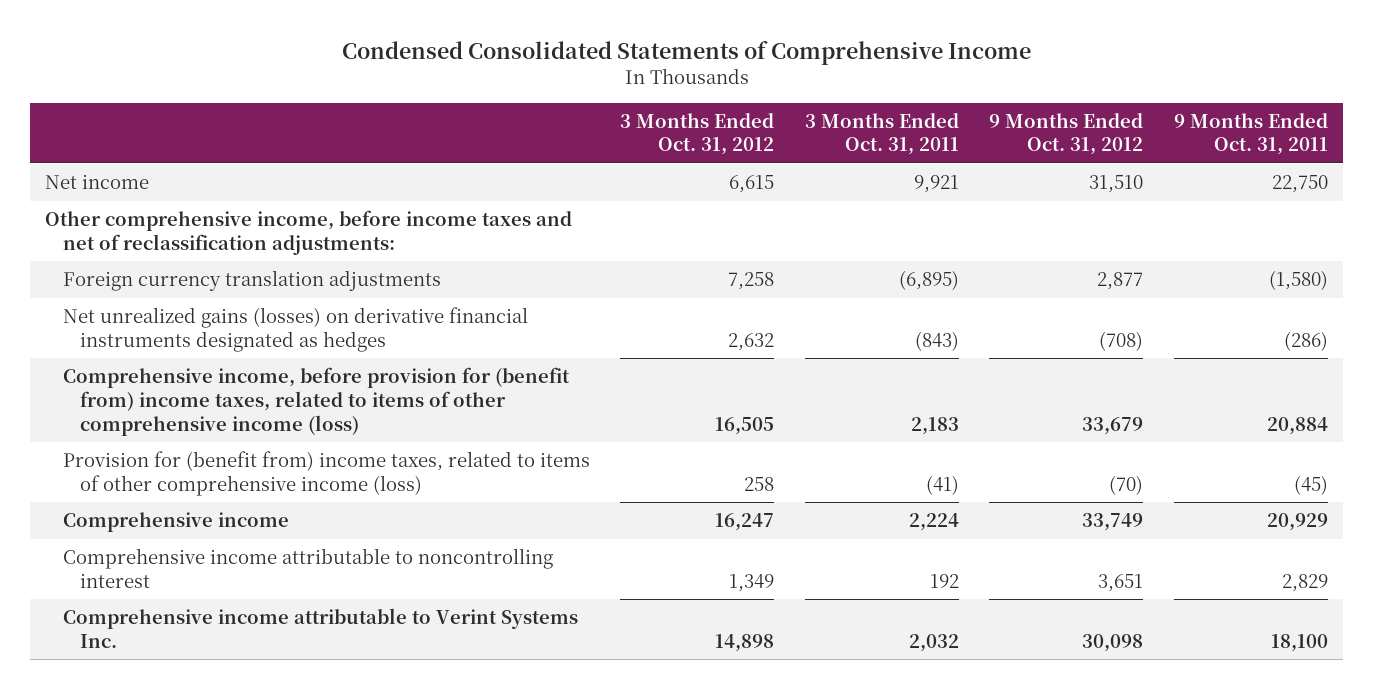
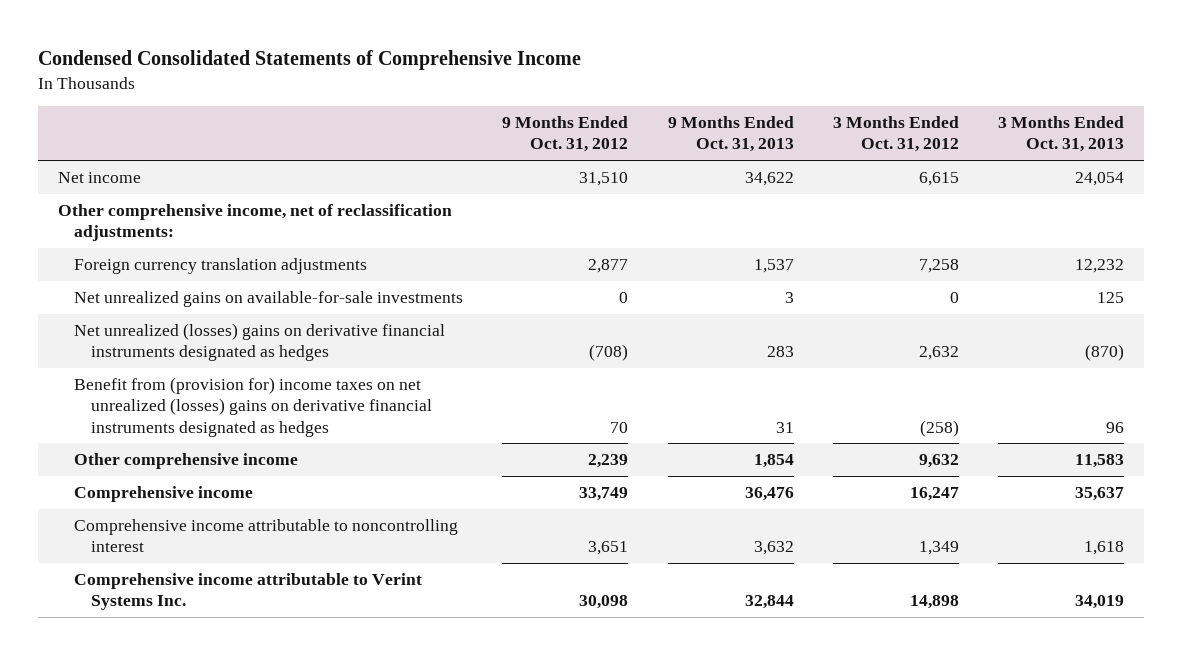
- | 3 Months Ended Oct. 31, 2012 | 3 Months Ended Oct. 31, 2011 | 9 Months Ended Oct. 31, 2012 | 9 Months Ended Oct. 31, 2011
+ | 9 Months Ended Oct. 31, 2012 | 9 Months Ended Oct. 31, 2013 | 3 Months Ended Oct. 31, 2012 | 3 Months Ended Oct. 31, 2013
- Other comprehensive income, before income taxes and net of reclassification adjustments:
+ Other comprehensive income, net of reclassification adjustments:
- Net unrealized gains (losses) on derivative financial instruments designated as hedges | 2,632 | (843) | (708) | (286)
- Comprehensive income, before provision for (benefit from) income taxes, related to items of other comprehensive income (loss) | 16,505 | 2,183 | 33,679 | 20,884
- Provision for (benefit from) income taxes, related to items of other comprehensive income (loss) | 258 | (41) | (70) | (45)
+ Net unrealized gains on available-for-sale investments | 0 | 3 | 0 | 125
+ Net unrealized (losses) gains on derivative financial instruments designated as hedges | (708) | 283 | 2,632 | (870)
+ Benefit from (provision for) income taxes on net unrealized (losses) gains on derivative financial instruments designated as hedges | 70 | 31 | (258) | 96
+ Other comprehensive income | 2,239 | 1,854 | 9,632 | 11,583

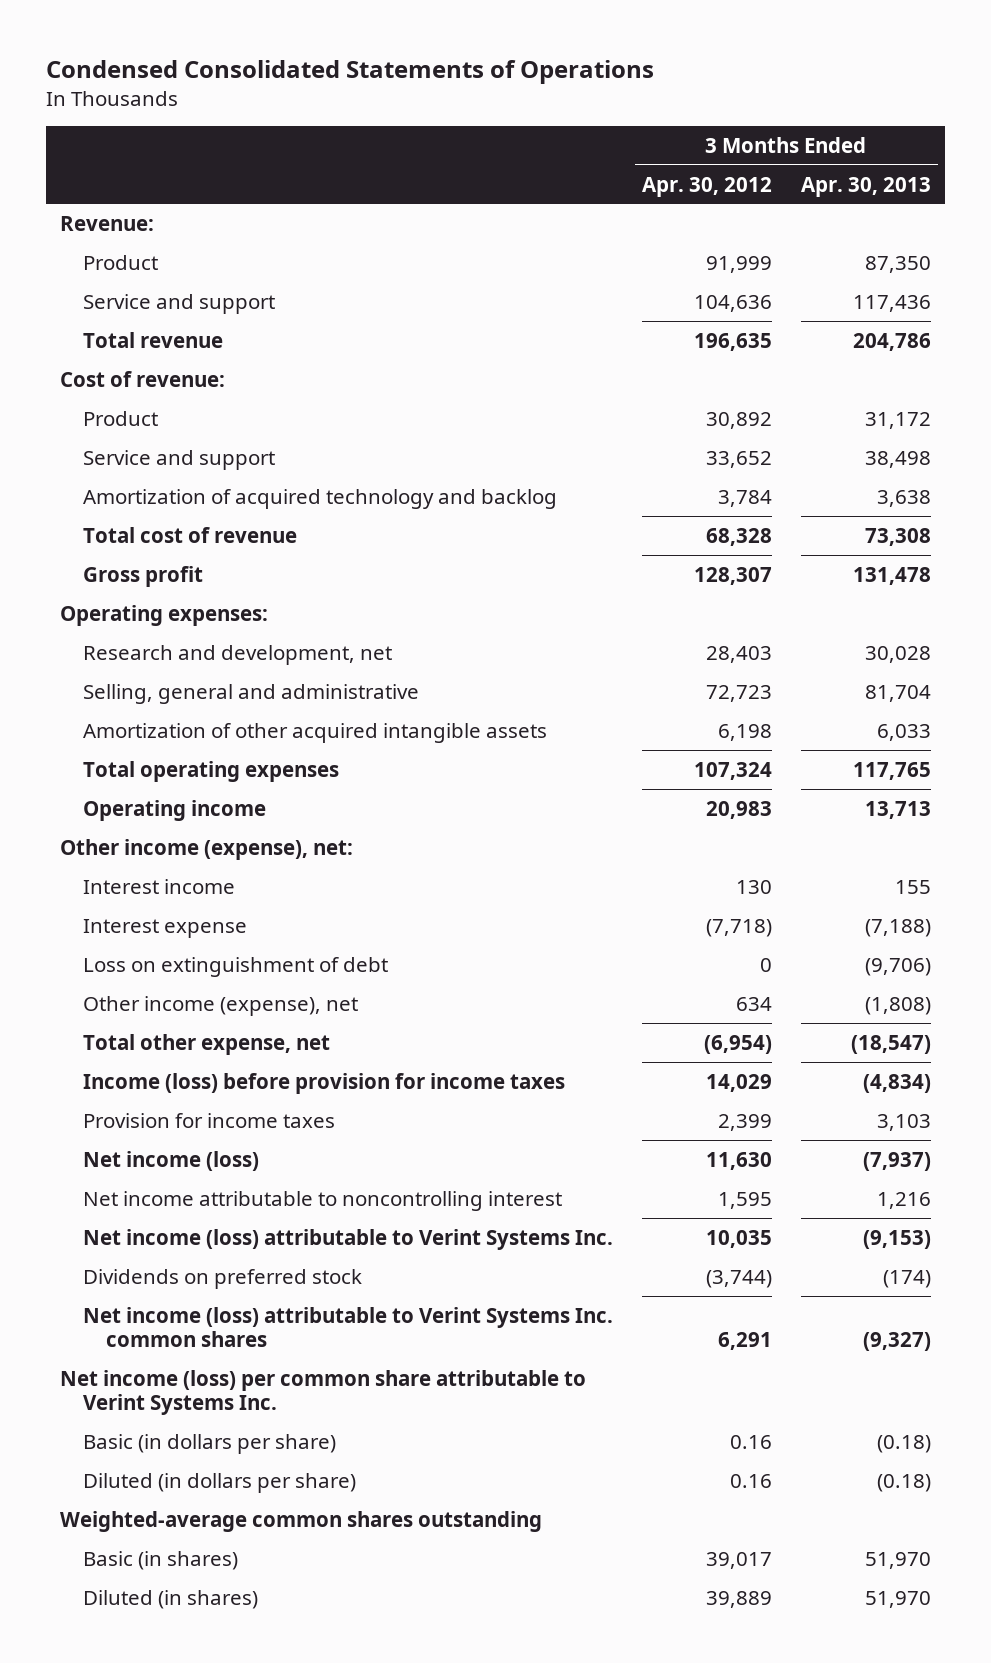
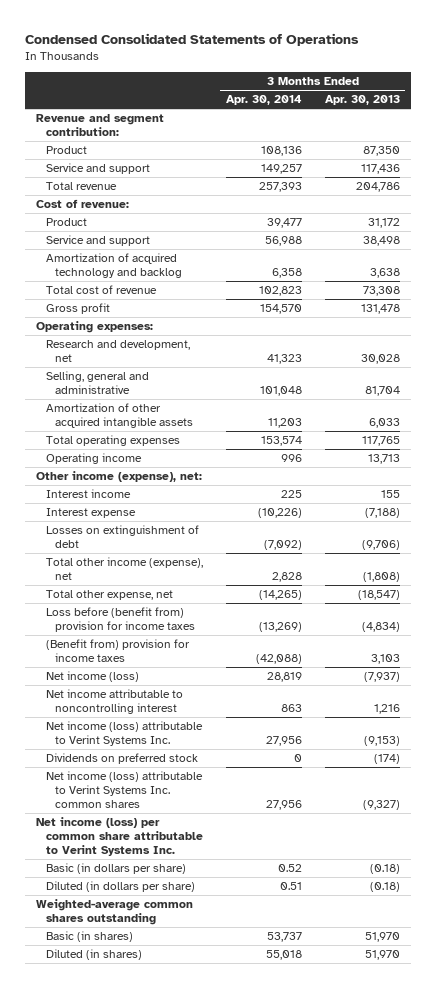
- | 3 Months Ended Apr. 30, 2012 | 3 Months Ended Apr. 30, 2013
+ | 3 Months Ended Apr. 30, 2014 | 3 Months Ended Apr. 30, 2013
- Revenue:
+ Revenue and segment contribution:
- Loss on extinguishment of debt | 0 | (9,706)
- Other income (expense), net | 634 | (1,808)
+ Losses on extinguishment of debt | (7,092) | (9,706)
+ Total other income (expense), net | 2,828 | (1,808)
- Income (loss) before provision for income taxes | 14,029 | (4,834)
- Provision for income taxes | 2,399 | 3,103
+ Loss before (benefit from) provision for income taxes | (13,269) | (4,834)
+ (Benefit from) provision for income taxes | (42,088) | 3,103

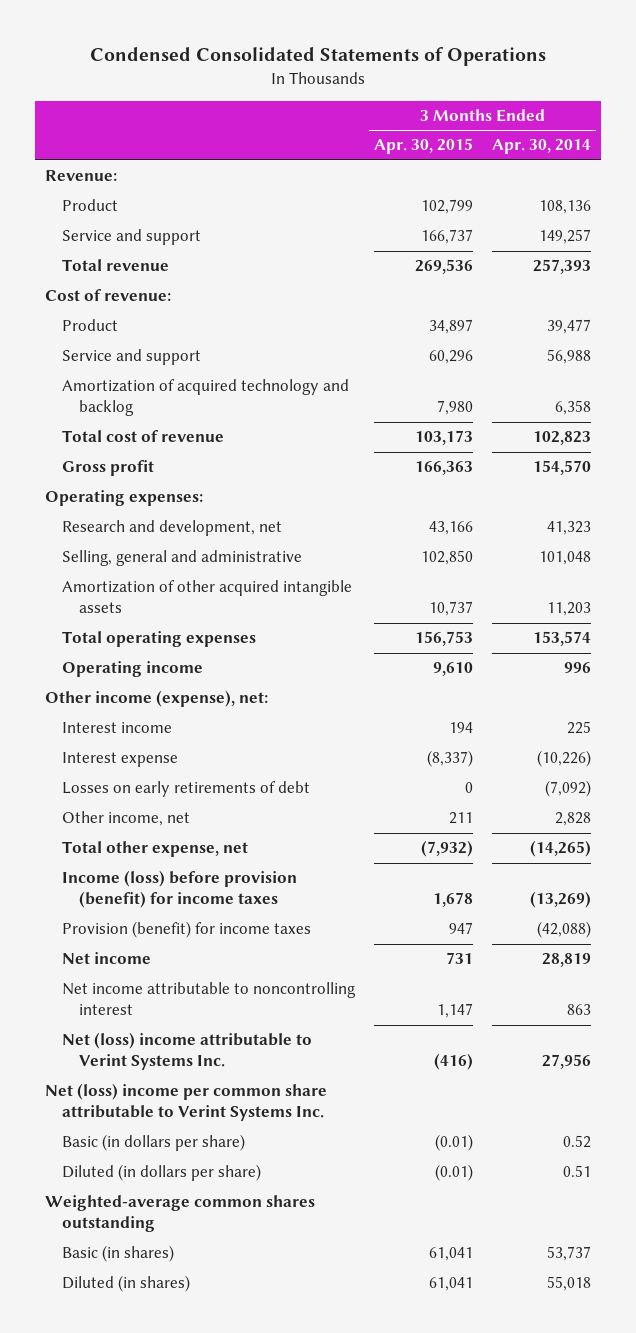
- | 3 Months Ended Apr. 30, 2014 | 3 Months Ended Apr. 30, 2013
+ | 3 Months Ended Apr. 30, 2015 | 3 Months Ended Apr. 30, 2014
- Revenue and segment contribution:
+ Revenue:
- Losses on extinguishment of debt | (7,092) | (9,706)
- Total other income (expense), net | 2,828 | (1,808)
+ Losses on early retirements of debt | 0 | (7,092)
+ Other income, net | 211 | 2,828
- Loss before (benefit from) provision for income taxes | (13,269) | (4,834)
- (Benefit from) provision for income taxes | (42,088) | 3,103
- Net income (loss) | 28,819 | (7,937)
+ Income (loss) before provision (benefit) for income taxes | 1,678 | (13,269)
+ Provision (benefit) for income taxes | 947 | (42,088)
+ Net income | 731 | 28,819
- Net income (loss) attributable to Verint Systems Inc. | 27,956 | (9,153)
- Dividends on preferred stock | 0 | (174)
- Net income (loss) attributable to Verint Systems Inc. common shares | 27,956 | (9,327)
- Net income (loss) per common share attributable to Verint Systems Inc.
+ Net (loss) income attributable to Verint Systems Inc. | (416) | 27,956
+ Net (loss) income per common share attributable to Verint Systems Inc.

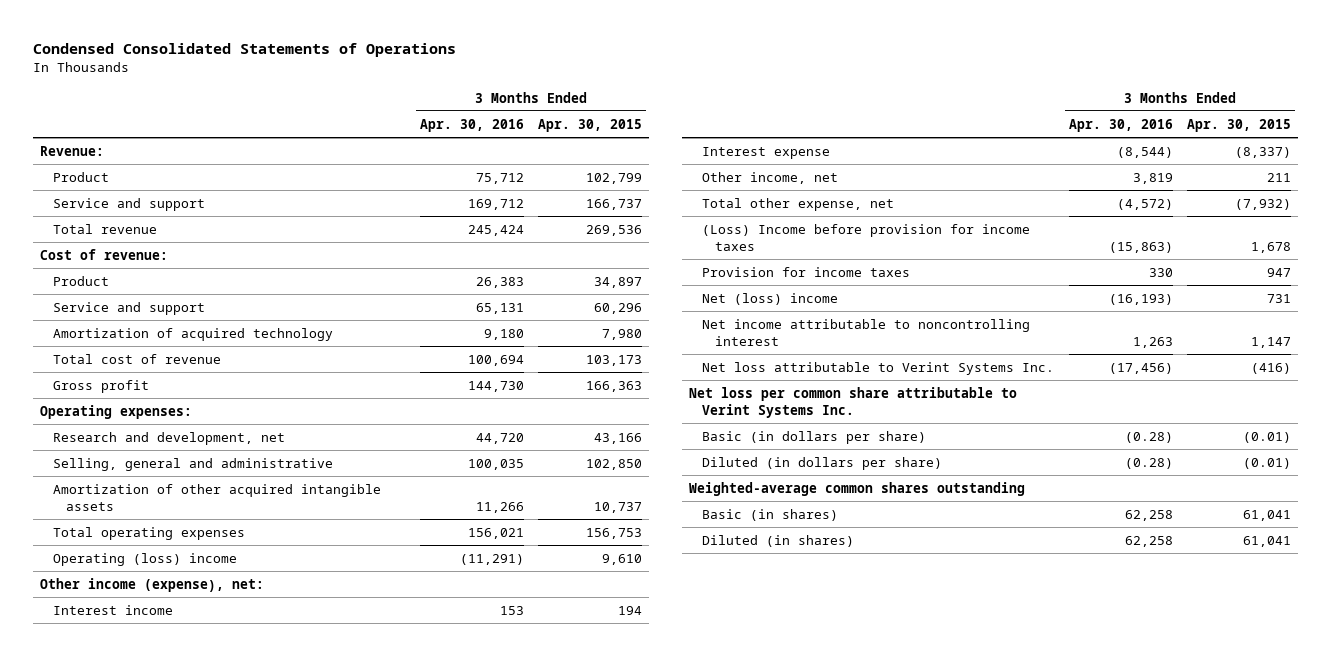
- | 3 Months Ended Apr. 30, 2015 | 3 Months Ended Apr. 30, 2014
+ | 3 Months Ended Apr. 30, 2016 | 3 Months Ended Apr. 30, 2015
- Amortization of acquired technology and backlog | 7,980 | 6,358
+ Amortization of acquired technology | 9,180 | 7,980
- Operating income | 9,610 | 996
+ Operating (loss) income | (11,291) | 9,610
- Losses on early retirements of debt | 0 | (7,092)
- Income (loss) before provision (benefit) for income taxes | 1,678 | (13,269)
- Provision (benefit) for income taxes | 947 | (42,088)
- Net income | 731 | 28,819
+ (Loss) Income before provision for income taxes | (15,863) | 1,678
+ Provision for income taxes | 330 | 947
+ Net (loss) income | (16,193) | 731
- Net (loss) income attributable to Verint Systems Inc. | (416) | 27,956
- Net (loss) income per common share attributable to Verint Systems Inc.
+ Net loss attributable to Verint Systems Inc. | (17,456) | (416)
+ Net loss per common share attributable to Verint Systems Inc.

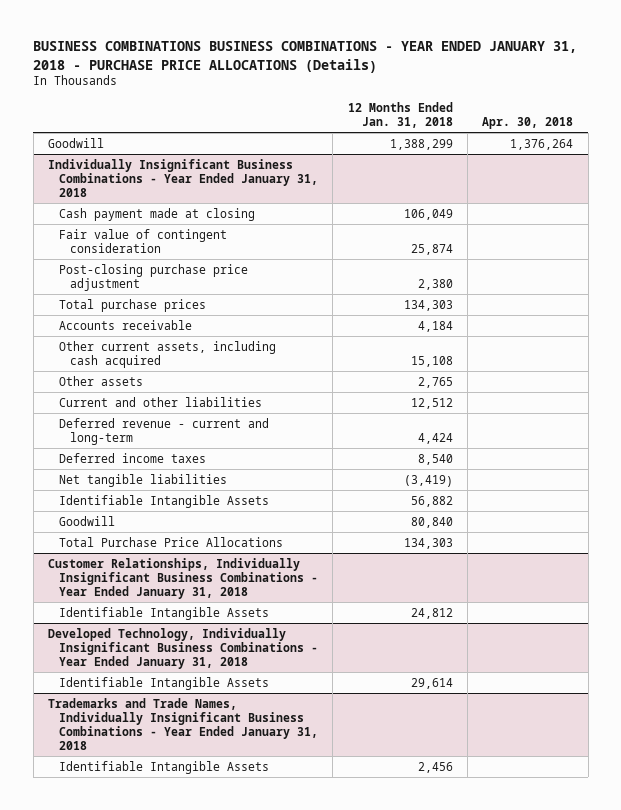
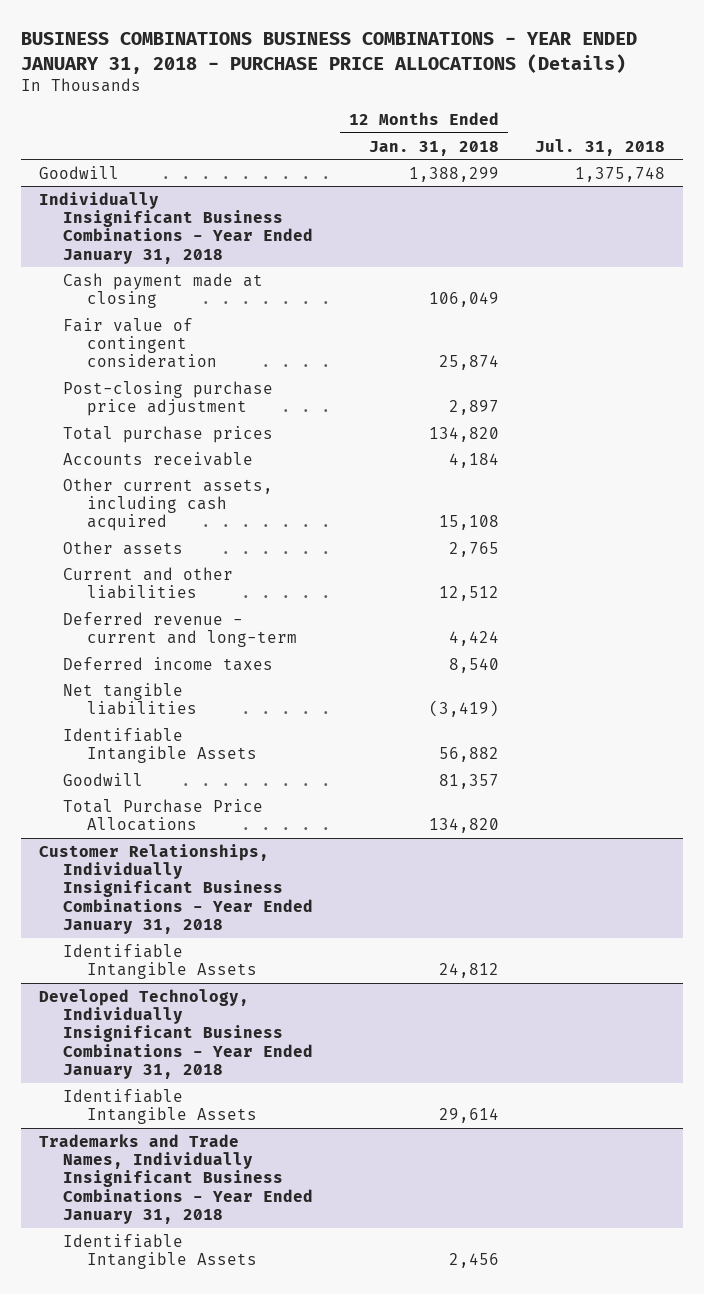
- | 12 Months Ended Jan. 31, 2018 | Apr. 30, 2018
+ | 12 Months Ended Jan. 31, 2018 | Jul. 31, 2018
@ Individually Insignificant Business Combinations - Year Ended January 31, 2018
- Post-closing purchase price adjustment | 2,380 |
- Total purchase prices | 134,303 |
+ Post-closing purchase price adjustment | 2,897 |
+ Total purchase prices | 134,820 |
- Goodwill | 80,840 |
- Total Purchase Price Allocations | 134,303 |
+ Goodwill | 81,357 |
+ Total Purchase Price Allocations | 134,820 |

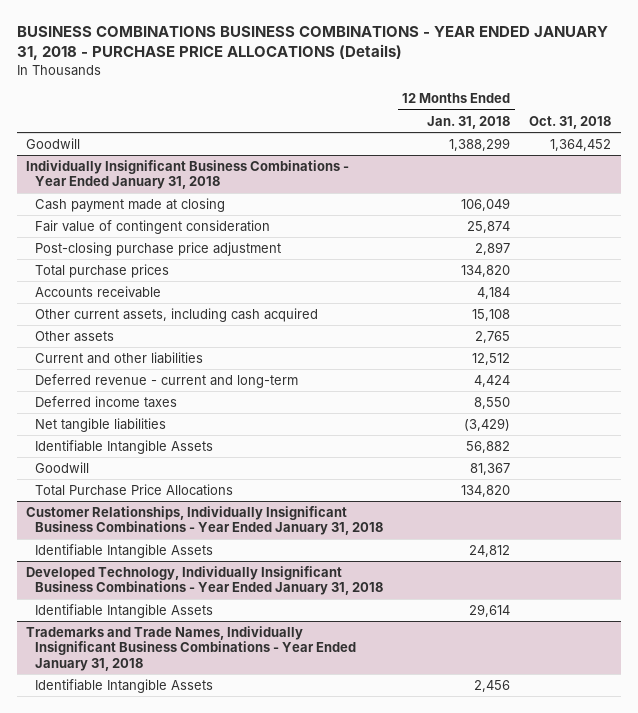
- | 12 Months Ended Jan. 31, 2018 | Jul. 31, 2018
+ | 12 Months Ended Jan. 31, 2018 | Oct. 31, 2018
@ Individually Insignificant Business Combinations - Year Ended January 31, 2018
- Deferred income taxes | 8,540 |
- Net tangible liabilities | (3,419) |
+ Deferred income taxes | 8,550 |
+ Net tangible liabilities | (3,429) |
- Goodwill | 81,357 |
+ Goodwill | 81,367 |

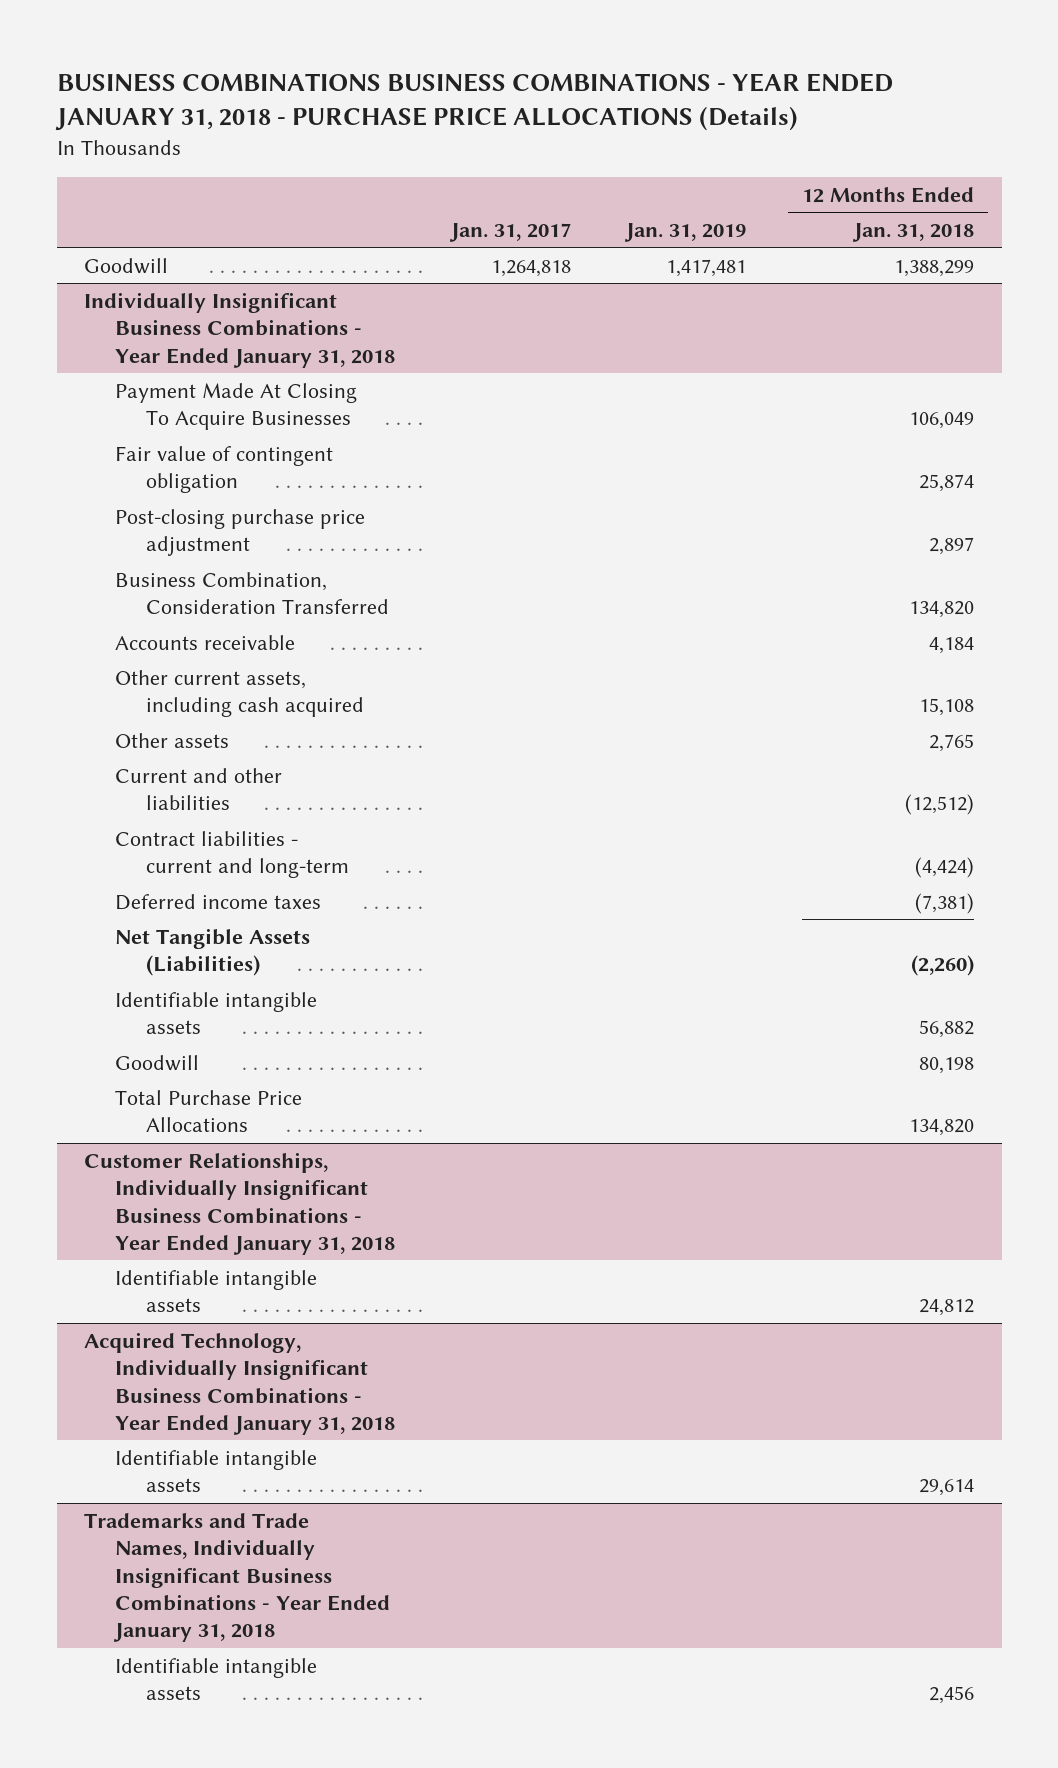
- | 12 Months Ended Jan. 31, 2018 | Oct. 31, 2018
+ | Jan. 31, 2017 | Jan. 31, 2019 | 12 Months Ended Jan. 31, 2018
@ Individually Insignificant Business Combinations - Year Ended January 31, 2018
- Cash payment made at closing | 106,049 |
- Fair value of contingent consideration | 25,874 |
+ Payment Made At Closing To Acquire Businesses | | | 106,049
+ Fair value of contingent obligation | | | 25,874
- Total purchase prices | 134,820 |
+ Business Combination, Consideration Transferred | | | 134,820
- Current and other liabilities | 12,512 |
- Deferred revenue - current and long-term | 4,424 |
- Deferred income taxes | 8,550 |
- Net tangible liabilities | (3,429) |
- Identifiable Intangible Assets | 56,882 |
- Goodwill | 81,367 |
+ Current and other liabilities | | | (12,512)
+ Contract liabilities - current and long-term | | | (4,424)
+ Deferred income taxes | | | (7,381)
+ Net Tangible Assets (Liabilities) | | | (2,260)
+ Identifiable intangible assets | | | 56,882
+ Goodwill | | | 80,198
@ Customer Relationships, Individually Insignificant Business Combinations - Year Ended January 31, 2018
- Identifiable Intangible Assets | 24,812 |
- Developed Technology, Individually Insignificant Business Combinations - Year Ended January 31, 2018
- Identifiable Intangible Assets | 29,614 |
@ Customer Relationships, Individually Insignificant Business Combinations - Year Ended January 31, 2018
+ Identifiable intangible assets | | | 24,812
+ Acquired Technology, Individually Insignificant Business Combinations - Year Ended January 31, 2018
+ Identifiable intangible assets | | | 29,614
@ Trademarks and Trade Names, Individually Insignificant Business Combinations - Year Ended January 31, 2018
- Identifiable Intangible Assets | 2,456 |
+ Identifiable intangible assets | | | 2,456

